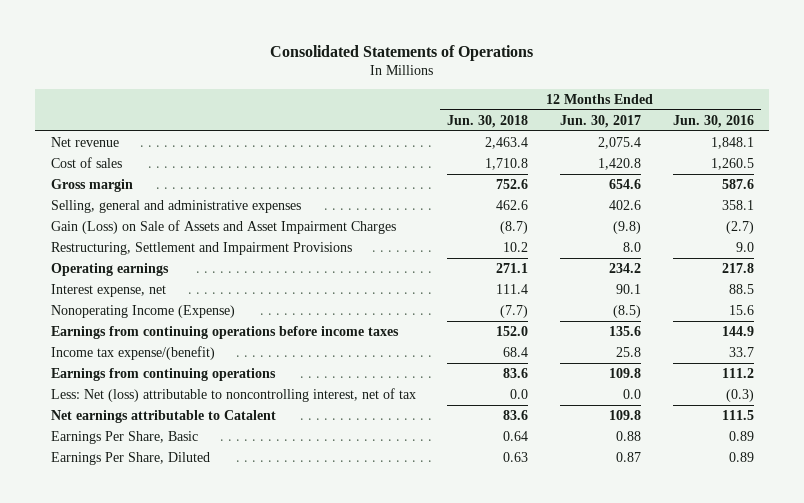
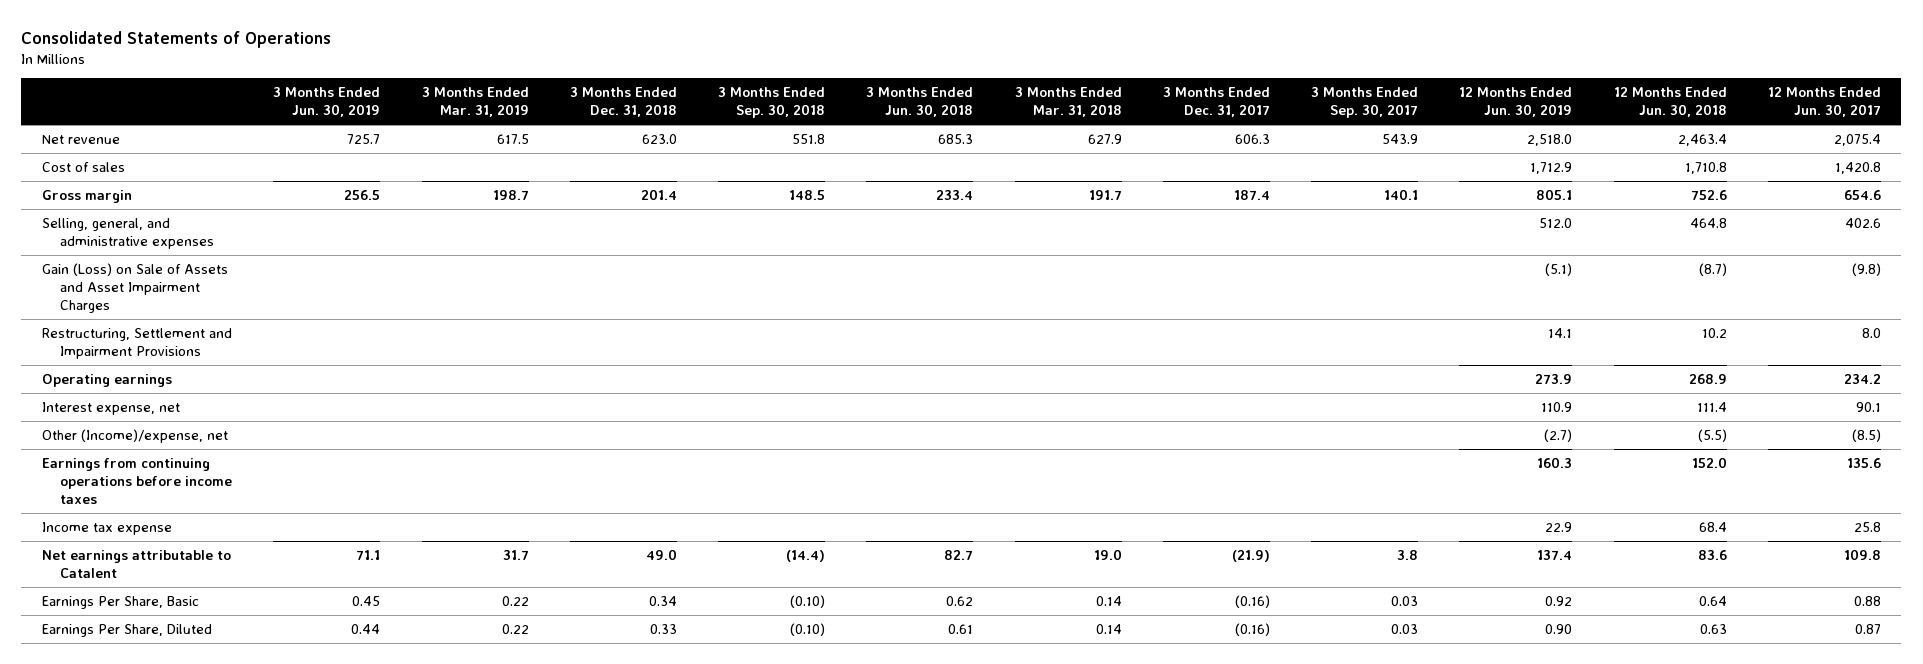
- | 12 Months Ended Jun. 30, 2018 | 12 Months Ended Jun. 30, 2017 | 12 Months Ended Jun. 30, 2016
+ | 3 Months Ended Jun. 30, 2019 | 3 Months Ended Mar. 31, 2019 | 3 Months Ended Dec. 31, 2018 | 3 Months Ended Sep. 30, 2018 | 3 Months Ended Jun. 30, 2018 | 3 Months Ended Mar. 31, 2018 | 3 Months Ended Dec. 31, 2017 | 3 Months Ended Sep. 30, 2017 | 12 Months Ended Jun. 30, 2019 | 12 Months Ended Jun. 30, 2018 | 12 Months Ended Jun. 30, 2017
- Selling, general and administrative expenses | 462.6 | 402.6 | 358.1
+ Selling, general, and administrative expenses | | | | | | | | | 512.0 | 464.8 | 402.6
- Operating earnings | 271.1 | 234.2 | 217.8
+ Operating earnings | | | | | | | | | 273.9 | 268.9 | 234.2
- Nonoperating Income (Expense) | (7.7) | (8.5) | 15.6
+ Other (Income)/expense, net | | | | | | | | | (2.7) | (5.5) | (8.5)
- Income tax expense/(benefit) | 68.4 | 25.8 | 33.7
- Earnings from continuing operations | 83.6 | 109.8 | 111.2
- Less: Net (loss) attributable to noncontrolling interest, net of tax | 0.0 | 0.0 | (0.3)
+ Income tax expense | | | | | | | | | 22.9 | 68.4 | 25.8

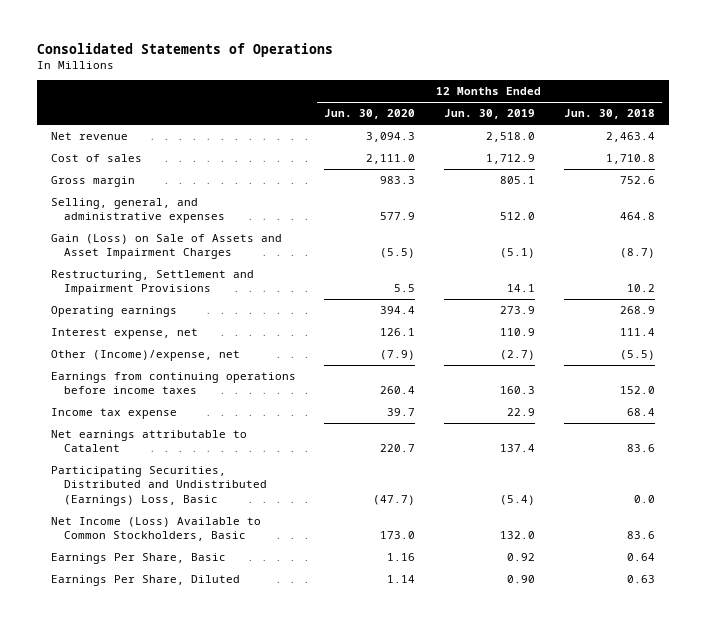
- | 3 Months Ended Jun. 30, 2019 | 3 Months Ended Mar. 31, 2019 | 3 Months Ended Dec. 31, 2018 | 3 Months Ended Sep. 30, 2018 | 3 Months Ended Jun. 30, 2018 | 3 Months Ended Mar. 31, 2018 | 3 Months Ended Dec. 31, 2017 | 3 Months Ended Sep. 30, 2017 | 12 Months Ended Jun. 30, 2019 | 12 Months Ended Jun. 30, 2018 | 12 Months Ended Jun. 30, 2017
+ | 12 Months Ended Jun. 30, 2020 | 12 Months Ended Jun. 30, 2019 | 12 Months Ended Jun. 30, 2018
+ Participating Securities, Distributed and Undistributed (Earnings) Loss, Basic | (47.7) | (5.4) | 0.0
+ Net Income (Loss) Available to Common Stockholders, Basic | 173.0 | 132.0 | 83.6

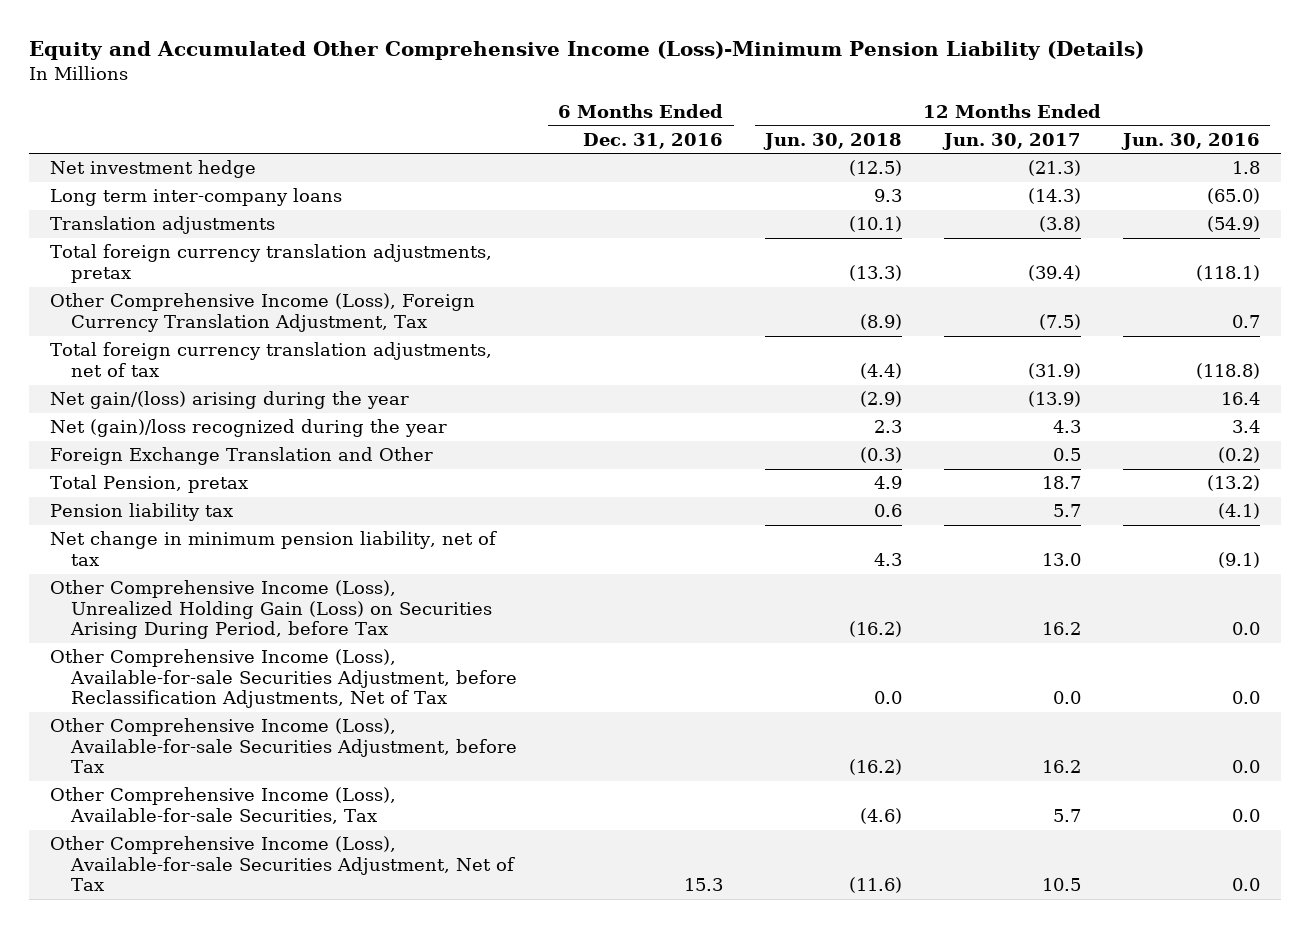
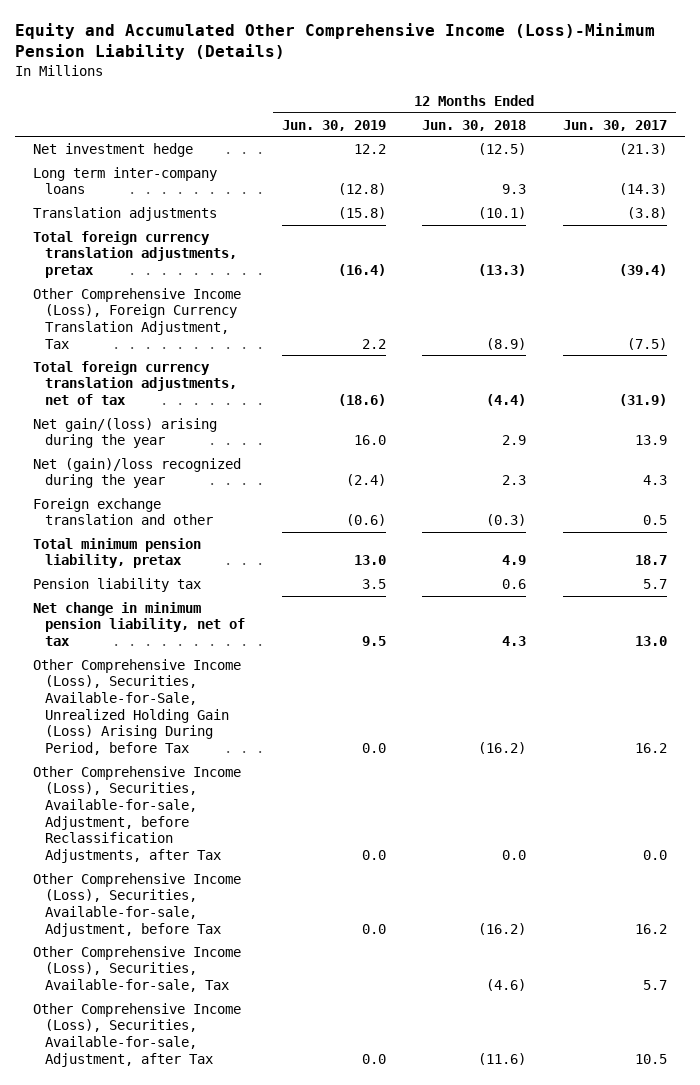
- | 6 Months Ended Dec. 31, 2016 | 12 Months Ended Jun. 30, 2018 | 12 Months Ended Jun. 30, 2017 | 12 Months Ended Jun. 30, 2016
+ | 12 Months Ended Jun. 30, 2019 | 12 Months Ended Jun. 30, 2018 | 12 Months Ended Jun. 30, 2017
- Net gain/(loss) arising during the year | | (2.9) | (13.9) | 16.4
+ Net gain/(loss) arising during the year | 16.0 | 2.9 | 13.9
- Foreign Exchange Translation and Other | | (0.3) | 0.5 | (0.2)
- Total Pension, pretax | | 4.9 | 18.7 | (13.2)
+ Foreign exchange translation and other | (0.6) | (0.3) | 0.5
+ Total minimum pension liability, pretax | 13.0 | 4.9 | 18.7
- Other Comprehensive Income (Loss), Unrealized Holding Gain (Loss) on Securities Arising During Period, before Tax | | (16.2) | 16.2 | 0.0
- Other Comprehensive Income (Loss), Available-for-sale Securities Adjustment, before Reclassification Adjustments, Net of Tax | | 0.0 | 0.0 | 0.0
- Other Comprehensive Income (Loss), Available-for-sale Securities Adjustment, before Tax | | (16.2) | 16.2 | 0.0
- Other Comprehensive Income (Loss), Available-for-sale Securities, Tax | | (4.6) | 5.7 | 0.0
- Other Comprehensive Income (Loss), Available-for-sale Securities Adjustment, Net of Tax | 15.3 | (11.6) | 10.5 | 0.0
+ Other Comprehensive Income (Loss), Securities, Available-for-Sale, Unrealized Holding Gain (Loss) Arising During Period, before Tax | 0.0 | (16.2) | 16.2
+ Other Comprehensive Income (Loss), Securities, Available-for-sale, Adjustment, before Reclassification Adjustments, after Tax | 0.0 | 0.0 | 0.0
+ Other Comprehensive Income (Loss), Securities, Available-for-sale, Adjustment, before Tax | 0.0 | (16.2) | 16.2
+ Other Comprehensive Income (Loss), Securities, Available-for-sale, Tax | | (4.6) | 5.7
+ Other Comprehensive Income (Loss), Securities, Available-for-sale, Adjustment, after Tax | 0.0 | (11.6) | 10.5

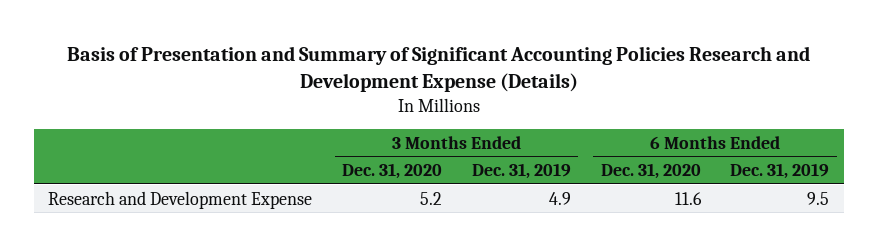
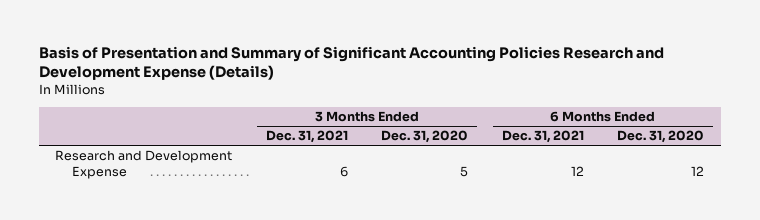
- | 3 Months Ended Dec. 31, 2020 | 3 Months Ended Dec. 31, 2019 | 6 Months Ended Dec. 31, 2020 | 6 Months Ended Dec. 31, 2019
+ | 3 Months Ended Dec. 31, 2021 | 3 Months Ended Dec. 31, 2020 | 6 Months Ended Dec. 31, 2021 | 6 Months Ended Dec. 31, 2020
- Research and Development Expense | 5.2 | 4.9 | 11.6 | 9.5
+ Research and Development Expense | 6 | 5 | 12 | 12

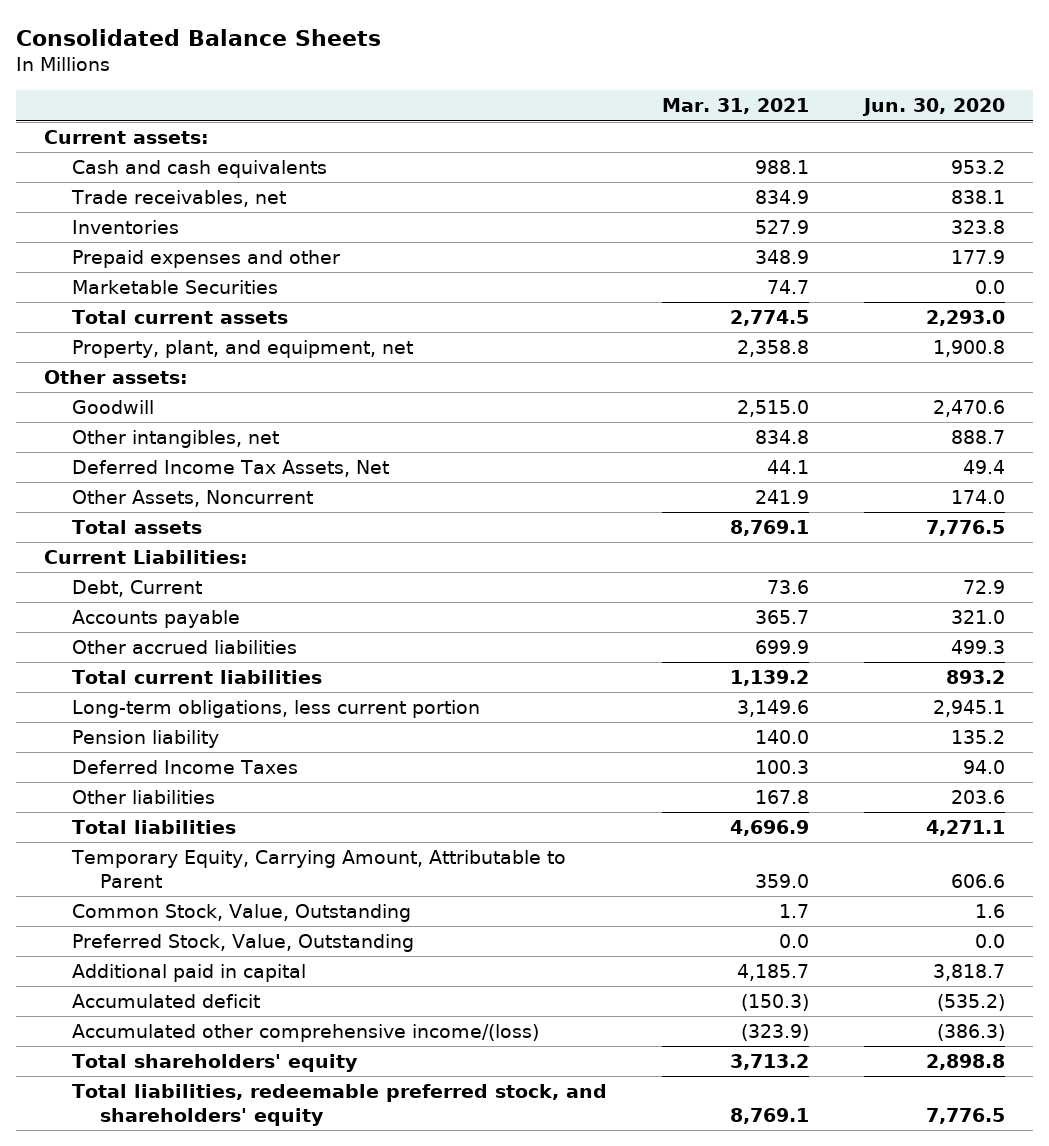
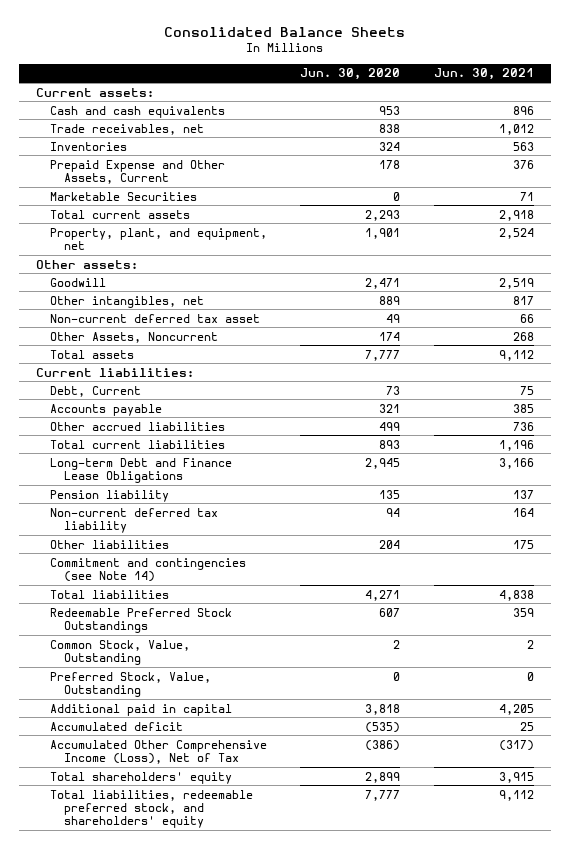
- | Mar. 31, 2021 | Jun. 30, 2020
+ | Jun. 30, 2020 | Jun. 30, 2021
- Cash and cash equivalents | 988.1 | 953.2
- Trade receivables, net | 834.9 | 838.1
- Inventories | 527.9 | 323.8
- Prepaid expenses and other | 348.9 | 177.9
- Marketable Securities | 74.7 | 0.0
- Total current assets | 2,774.5 | 2,293.0
- Property, plant, and equipment, net | 2,358.8 | 1,900.8
+ Cash and cash equivalents | 953 | 896
+ Trade receivables, net | 838 | 1,012
+ Inventories | 324 | 563
+ Prepaid Expense and Other Assets, Current | 178 | 376
+ Marketable Securities | 0 | 71
+ Total current assets | 2,293 | 2,918
+ Property, plant, and equipment, net | 1,901 | 2,524
- Goodwill | 2,515.0 | 2,470.6
- Other intangibles, net | 834.8 | 888.7
- Deferred Income Tax Assets, Net | 44.1 | 49.4
- Other Assets, Noncurrent | 241.9 | 174.0
- Total assets | 8,769.1 | 7,776.5
- Current Liabilities:
- Debt, Current | 73.6 | 72.9
- Accounts payable | 365.7 | 321.0
- Other accrued liabilities | 699.9 | 499.3
- Total current liabilities | 1,139.2 | 893.2
- Long-term obligations, less current portion | 3,149.6 | 2,945.1
- Pension liability | 140.0 | 135.2
- Deferred Income Taxes | 100.3 | 94.0
- Other liabilities | 167.8 | 203.6
- Total liabilities | 4,696.9 | 4,271.1
- Temporary Equity, Carrying Amount, Attributable to Parent | 359.0 | 606.6
- Common Stock, Value, Outstanding | 1.7 | 1.6
- Preferred Stock, Value, Outstanding | 0.0 | 0.0
- Additional paid in capital | 4,185.7 | 3,818.7
- Accumulated deficit | (150.3) | (535.2)
- Accumulated other comprehensive income/(loss) | (323.9) | (386.3)
- Total shareholders' equity | 3,713.2 | 2,898.8
- Total liabilities, redeemable preferred stock, and shareholders' equity | 8,769.1 | 7,776.5
+ Goodwill | 2,471 | 2,519
+ Other intangibles, net | 889 | 817
+ Non-current deferred tax asset | 49 | 66
+ Other Assets, Noncurrent | 174 | 268
+ Total assets | 7,777 | 9,112
+ Current liabilities:
+ Debt, Current | 73 | 75
+ Accounts payable | 321 | 385
+ Other accrued liabilities | 499 | 736
+ Total current liabilities | 893 | 1,196
+ Long-term Debt and Finance Lease Obligations | 2,945 | 3,166
+ Pension liability | 135 | 137
+ Non-current deferred tax liability | 94 | 164
+ Other liabilities | 204 | 175
+ Commitment and contingencies (see Note 14)
+ Total liabilities | 4,271 | 4,838
+ Redeemable Preferred Stock Outstandings | 607 | 359
+ Common Stock, Value, Outstanding | 2 | 2
+ Preferred Stock, Value, Outstanding | 0 | 0
+ Additional paid in capital | 3,818 | 4,205
+ Accumulated deficit | (535) | 25
+ Accumulated Other Comprehensive Income (Loss), Net of Tax | (386) | (317)
+ Total shareholders' equity | 2,899 | 3,915
+ Total liabilities, redeemable preferred stock, and shareholders' equity | 7,777 | 9,112

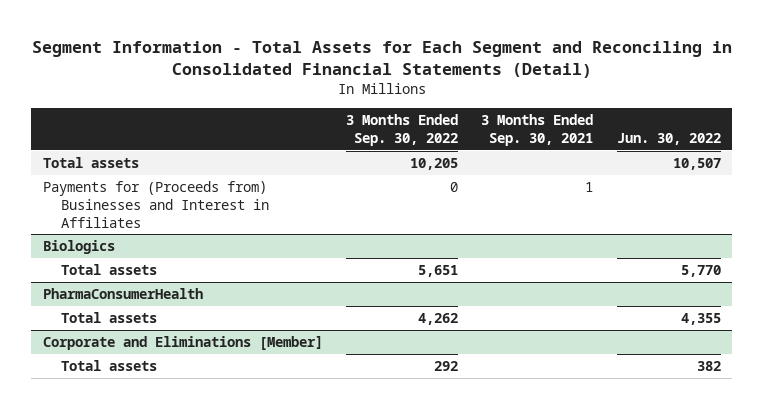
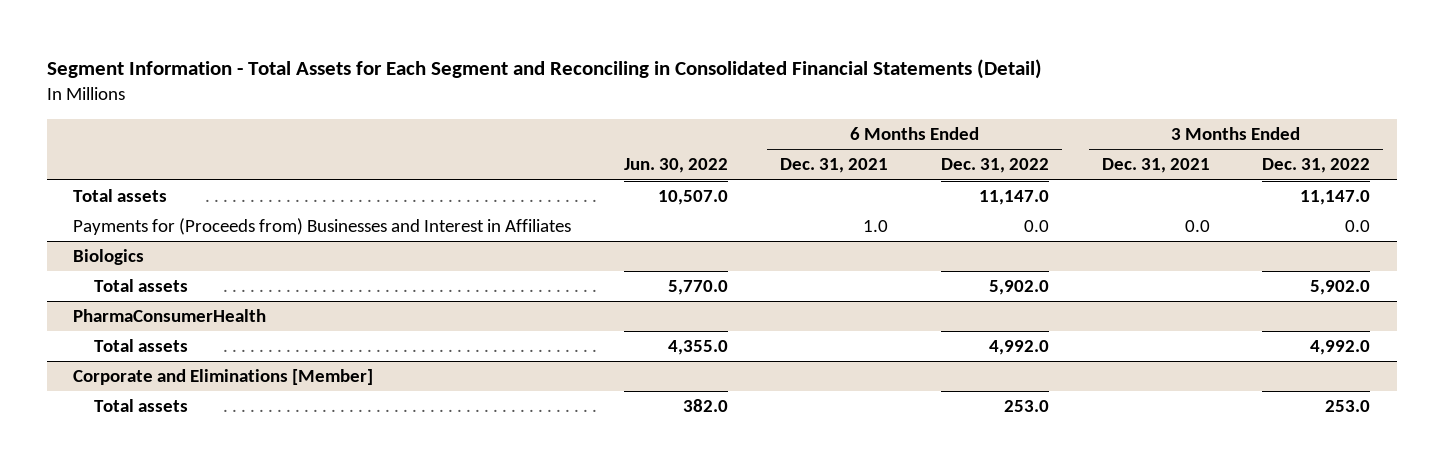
- | 3 Months Ended Sep. 30, 2022 | 3 Months Ended Sep. 30, 2021 | Jun. 30, 2022
+ | Jun. 30, 2022 | 6 Months Ended Dec. 31, 2021 | 6 Months Ended Dec. 31, 2022 | 3 Months Ended Dec. 31, 2021 | 3 Months Ended Dec. 31, 2022
- Total assets | 10,205 | | 10,507
+ Total assets | 10,507.0 | | 11,147.0 | | 11,147.0
@ Biologics
- Total assets | 5,651 | | 5,770
+ Total assets | 5,770.0 | | 5,902.0 | | 5,902.0
@ PharmaConsumerHealth
- Total assets | 4,262 | | 4,355
+ Total assets | 4,355.0 | | 4,992.0 | | 4,992.0
@ Corporate and Eliminations [Member]
- Total assets | 292 | | 382
+ Total assets | 382.0 | | 253.0 | | 253.0

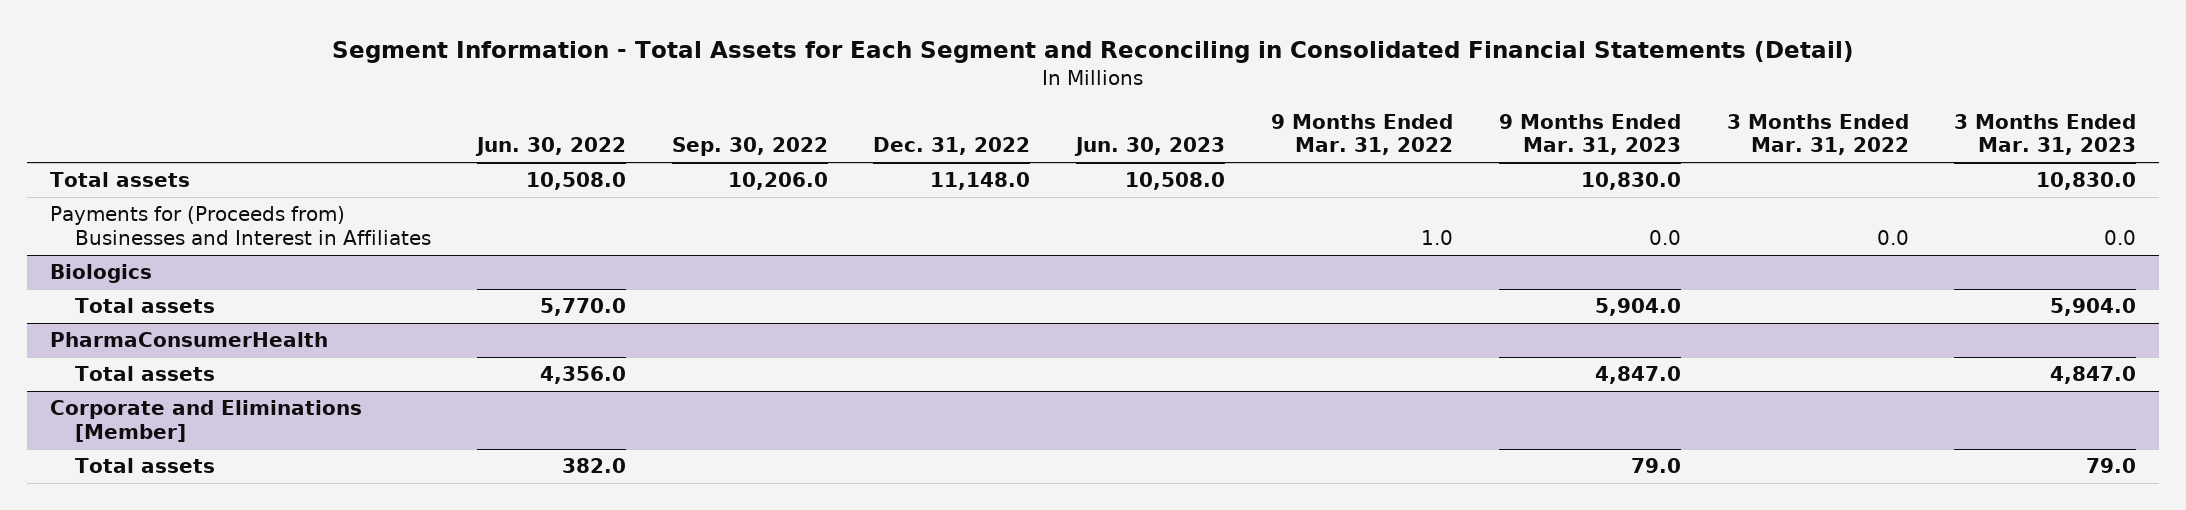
- | Jun. 30, 2022 | 6 Months Ended Dec. 31, 2021 | 6 Months Ended Dec. 31, 2022 | 3 Months Ended Dec. 31, 2021 | 3 Months Ended Dec. 31, 2022
+ | Jun. 30, 2022 | Sep. 30, 2022 | Dec. 31, 2022 | Jun. 30, 2023 | 9 Months Ended Mar. 31, 2022 | 9 Months Ended Mar. 31, 2023 | 3 Months Ended Mar. 31, 2022 | 3 Months Ended Mar. 31, 2023
- Total assets | 10,507.0 | | 11,147.0 | | 11,147.0
+ Total assets | 10,508.0 | 10,206.0 | 11,148.0 | 10,508.0 | | 10,830.0 | | 10,830.0
@ PharmaConsumerHealth
- Total assets | 4,355.0 | | 4,992.0 | | 4,992.0
+ Total assets | 4,356.0 | | | | | 4,847.0 | | 4,847.0

